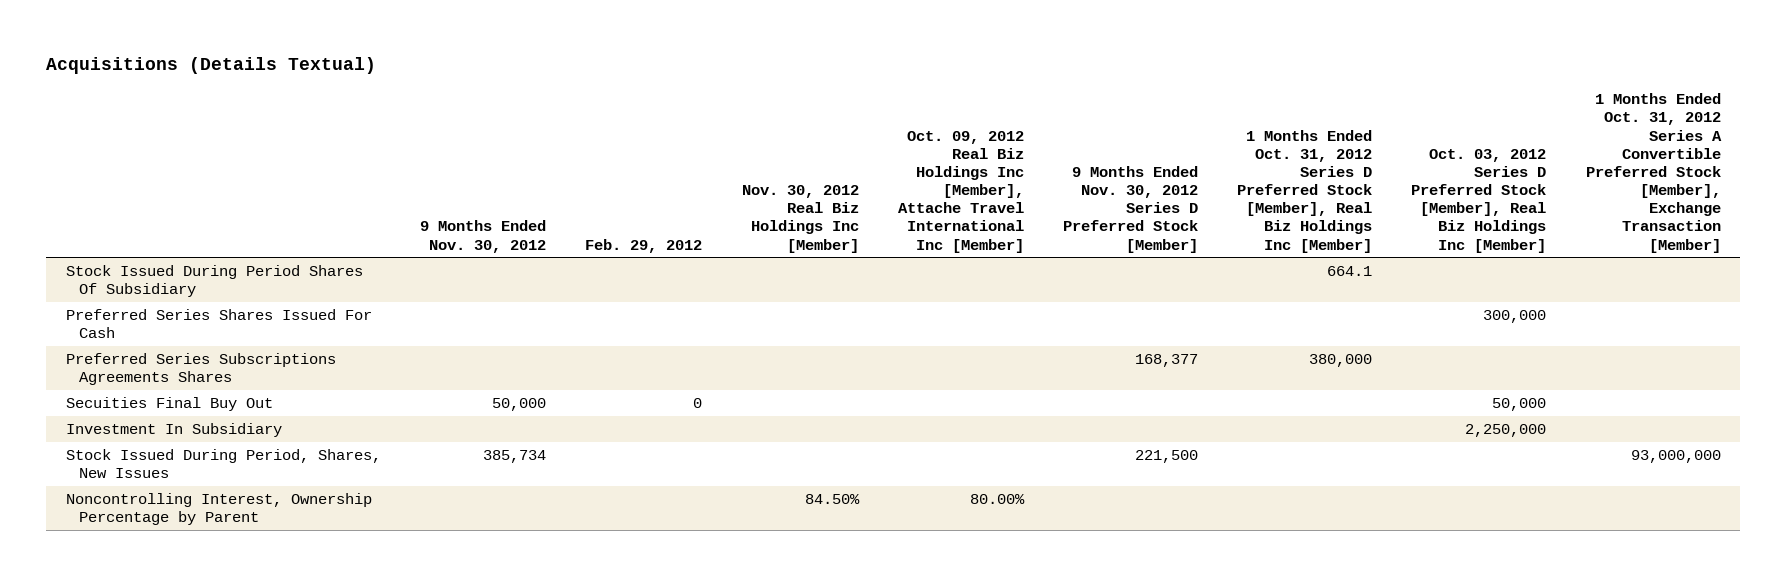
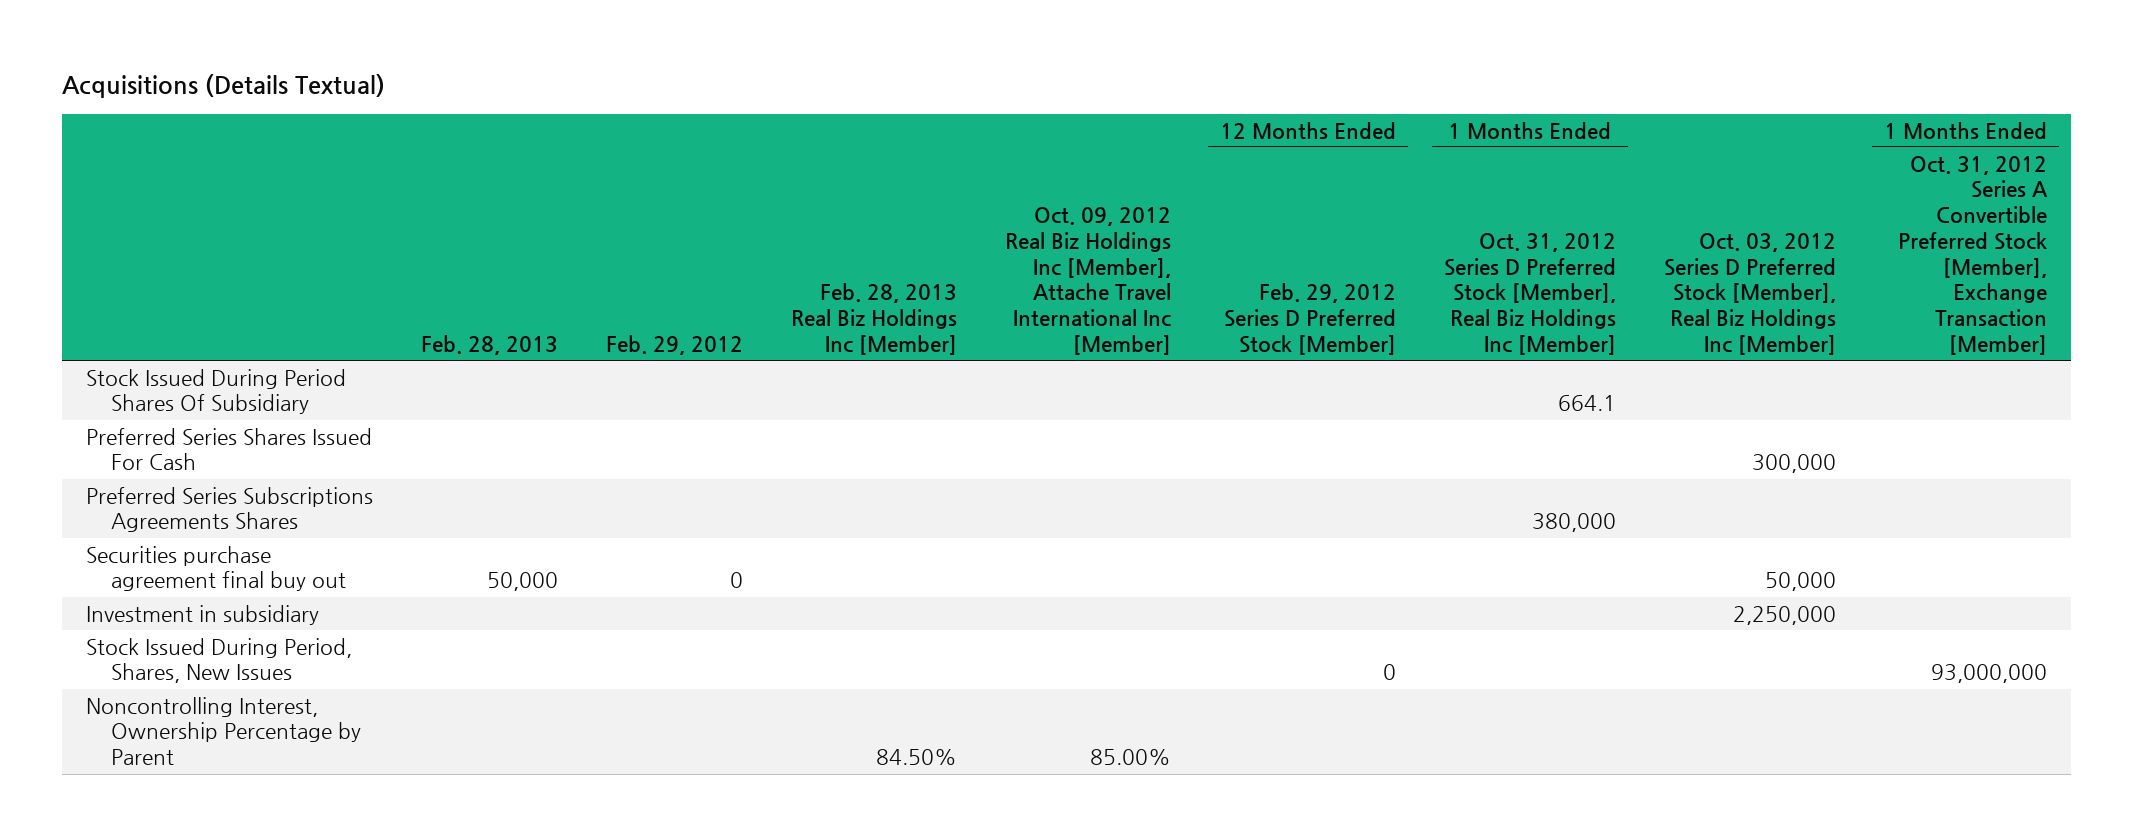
- | 9 Months Ended Nov. 30, 2012 | Feb. 29, 2012 | Nov. 30, 2012 Real Biz Holdings Inc [Member] | Oct. 09, 2012 Real Biz Holdings Inc [Member], Attache Travel International Inc [Member] | 9 Months Ended Nov. 30, 2012 Series D Preferred Stock [Member] | 1 Months Ended Oct. 31, 2012 Series D Preferred Stock [Member], Real Biz Holdings Inc [Member] | Oct. 03, 2012 Series D Preferred Stock [Member], Real Biz Holdings Inc [Member] | 1 Months Ended Oct. 31, 2012 Series A Convertible Preferred Stock [Member], Exchange Transaction [Member]
+ | Feb. 28, 2013 | Feb. 29, 2012 | Feb. 28, 2013 Real Biz Holdings Inc [Member] | Oct. 09, 2012 Real Biz Holdings Inc [Member], Attache Travel International Inc [Member] | 12 Months Ended Feb. 29, 2012 Series D Preferred Stock [Member] | 1 Months Ended Oct. 31, 2012 Series D Preferred Stock [Member], Real Biz Holdings Inc [Member] | Oct. 03, 2012 Series D Preferred Stock [Member], Real Biz Holdings Inc [Member] | 1 Months Ended Oct. 31, 2012 Series A Convertible Preferred Stock [Member], Exchange Transaction [Member]
- Secuities Final Buy Out | 50,000 | 0 | | | | | 50,000 |
- Investment In Subsidiary | | | | | | | 2,250,000 |
+ Securities purchase agreement final buy out | 50,000 | 0 | | | | | 50,000 |
+ Investment in subsidiary | | | | | | | 2,250,000 |
- Noncontrolling Interest, Ownership Percentage by Parent | | | 84.50% | 80.00% | | | |
+ Noncontrolling Interest, Ownership Percentage by Parent | | | 84.50% | 85.00% | | | |

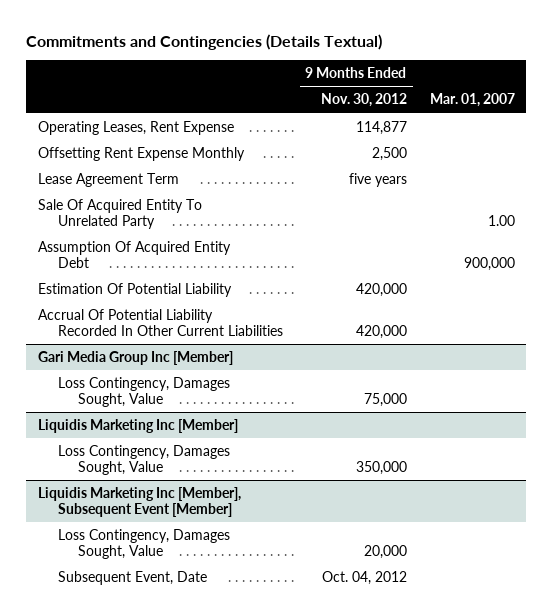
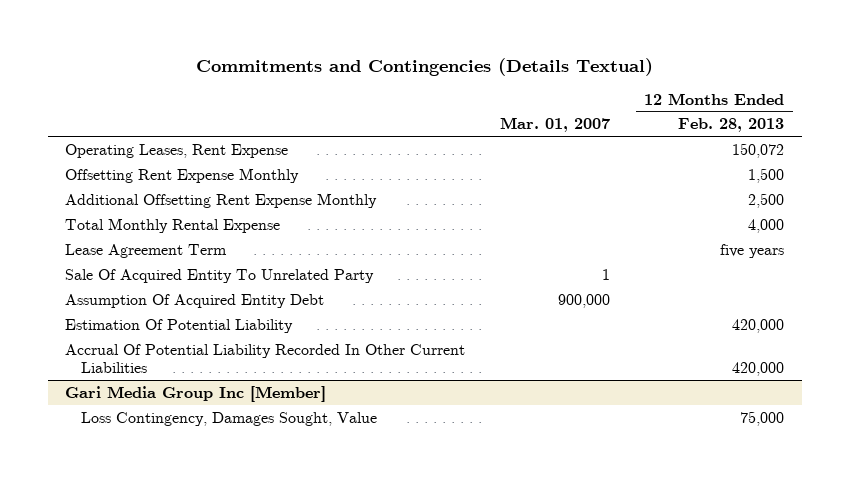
- | 9 Months Ended Nov. 30, 2012 | Mar. 01, 2007
+ | Mar. 01, 2007 | 12 Months Ended Feb. 28, 2013
+ Additional Offsetting Rent Expense Monthly | | 2,500
+ Total Monthly Rental Expense | | 4,000
- Sale Of Acquired Entity To Unrelated Party | | 1.00
+ Sale Of Acquired Entity To Unrelated Party | 1 |
- Liquidis Marketing Inc [Member]
- Loss Contingency, Damages Sought, Value | 350,000 |
- Liquidis Marketing Inc [Member], Subsequent Event [Member]
- Loss Contingency, Damages Sought, Value | 20,000 |
- Subsequent Event, Date | Oct. 04, 2012 |

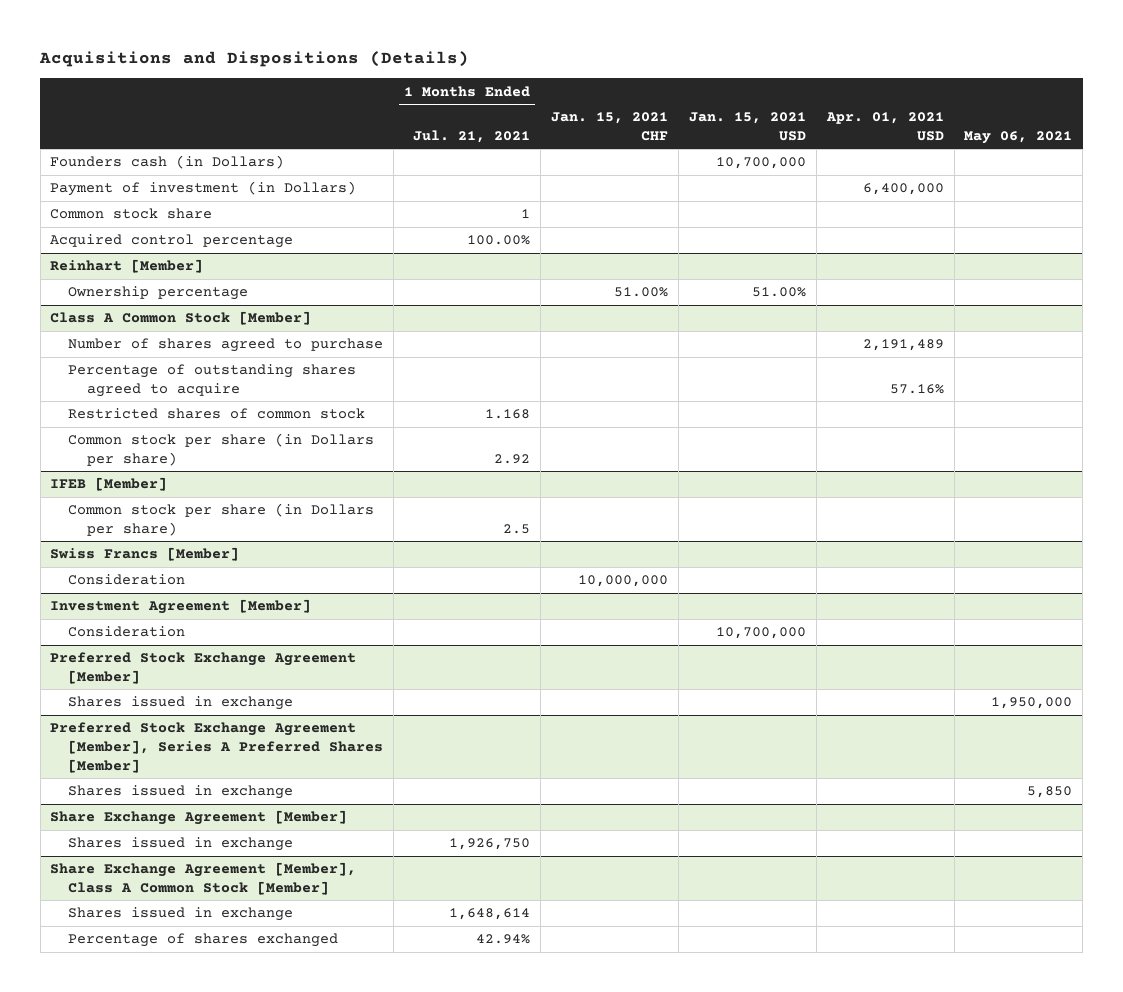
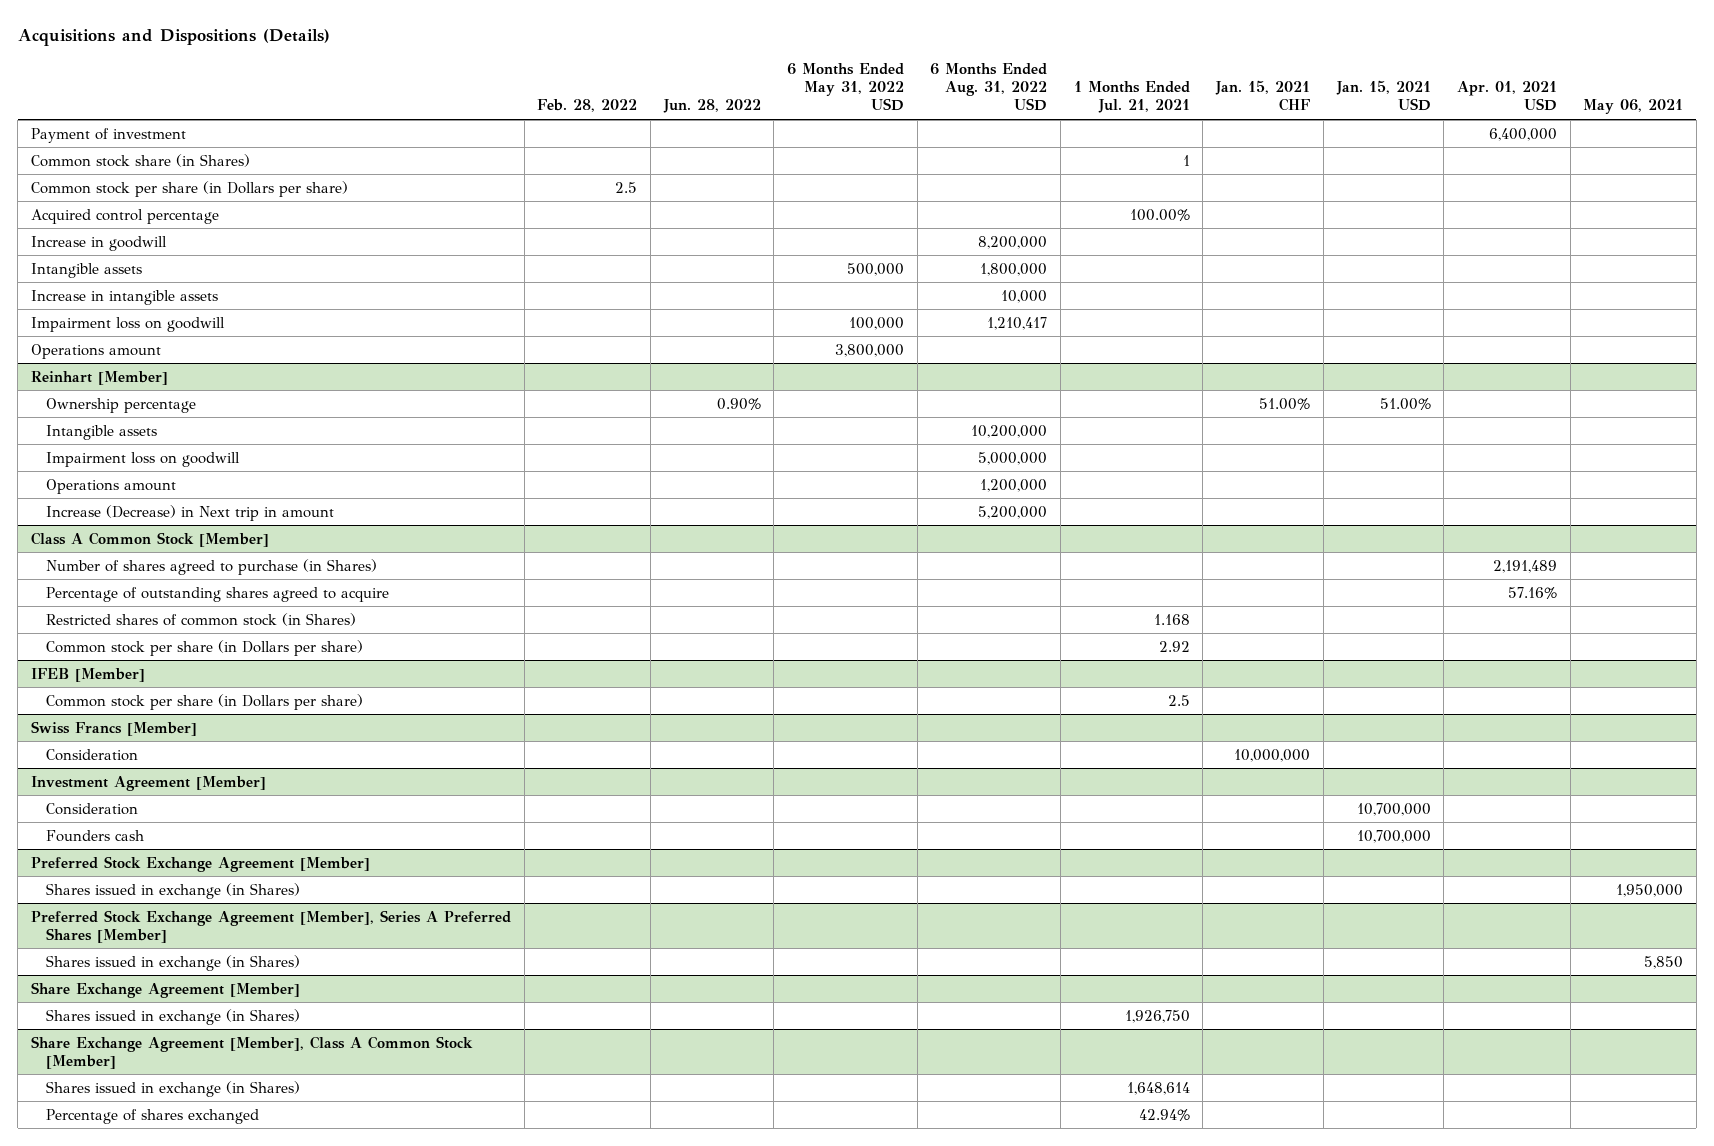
- | 1 Months Ended Jul. 21, 2021 | Jan. 15, 2021 CHF | Jan. 15, 2021 USD | Apr. 01, 2021 USD | May 06, 2021
+ | Feb. 28, 2022 | Jun. 28, 2022 | 6 Months Ended May 31, 2022 USD | 6 Months Ended Aug. 31, 2022 USD | 1 Months Ended Jul. 21, 2021 | Jan. 15, 2021 CHF | Jan. 15, 2021 USD | Apr. 01, 2021 USD | May 06, 2021
- Founders cash (in Dollars) | | | 10,700,000 | |
- Payment of investment (in Dollars) | | | | 6,400,000 |
- Common stock share | 1 | | | |
+ Payment of investment | | | | | | | | 6,400,000 |
+ Common stock share (in Shares) | | | | | 1 | | | |
+ Common stock per share (in Dollars per share) | 2.5 | | | | | | | |
+ Increase in goodwill | | | | 8,200,000 | | | | |
+ Intangible assets | | | 500,000 | 1,800,000 | | | | |
+ Increase in intangible assets | | | | 10,000 | | | | |
+ Impairment loss on goodwill | | | 100,000 | 1,210,417 | | | | |
+ Operations amount | | | 3,800,000 | | | | | |
@ Reinhart [Member]
+ Intangible assets | | | | 10,200,000 | | | | |
+ Impairment loss on goodwill | | | | 5,000,000 | | | | |
+ Operations amount | | | | 1,200,000 | | | | |
+ Increase (Decrease) in Next trip in amount | | | | 5,200,000 | | | | |
@ Class A Common Stock [Member]
- Number of shares agreed to purchase | | | | 2,191,489 |
+ Number of shares agreed to purchase (in Shares) | | | | | | | | 2,191,489 |
- Restricted shares of common stock | 1.168 | | | |
+ Restricted shares of common stock (in Shares) | | | | | 1.168 | | | |
@ Investment Agreement [Member]
+ Founders cash | | | | | | | 10,700,000 | |
@ Preferred Stock Exchange Agreement [Member]
- Shares issued in exchange | | | | | 1,950,000
+ Shares issued in exchange (in Shares) | | | | | | | | | 1,950,000
@ Preferred Stock Exchange Agreement [Member], Series A Preferred Shares [Member]
- Shares issued in exchange | | | | | 5,850
+ Shares issued in exchange (in Shares) | | | | | | | | | 5,850
@ Share Exchange Agreement [Member]
- Shares issued in exchange | 1,926,750 | | | |
+ Shares issued in exchange (in Shares) | | | | | 1,926,750 | | | |
@ Share Exchange Agreement [Member], Class A Common Stock [Member]
- Shares issued in exchange | 1,648,614 | | | |
+ Shares issued in exchange (in Shares) | | | | | 1,648,614 | | | |

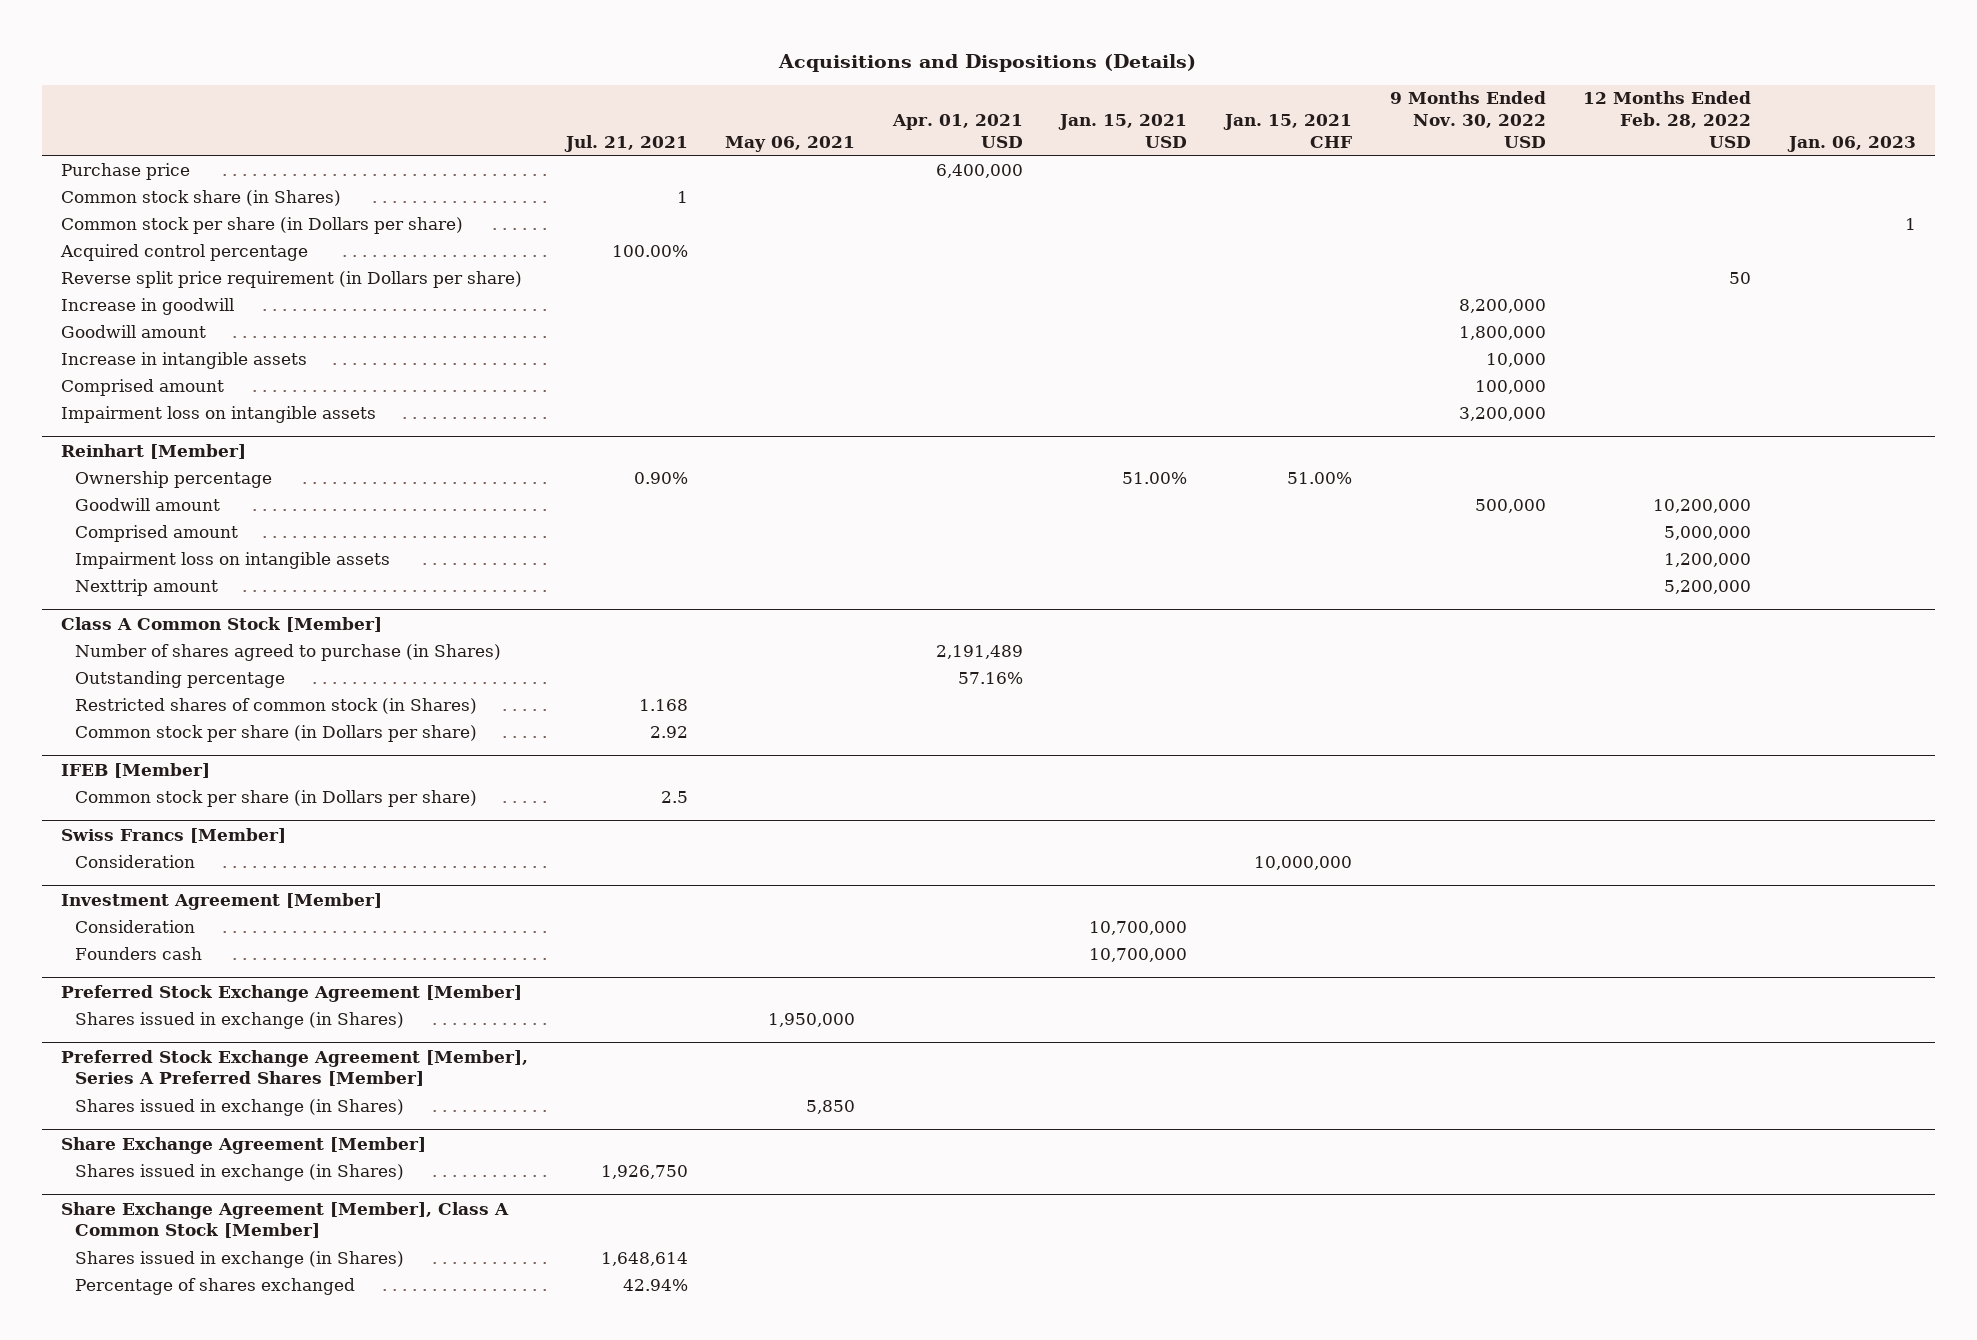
- | Feb. 28, 2022 | Jun. 28, 2022 | 6 Months Ended May 31, 2022 USD | 6 Months Ended Aug. 31, 2022 USD | 1 Months Ended Jul. 21, 2021 | Jan. 15, 2021 CHF | Jan. 15, 2021 USD | Apr. 01, 2021 USD | May 06, 2021
+ | Jul. 21, 2021 | May 06, 2021 | Apr. 01, 2021 USD | Jan. 15, 2021 USD | Jan. 15, 2021 CHF | 9 Months Ended Nov. 30, 2022 USD | 12 Months Ended Feb. 28, 2022 USD | Jan. 06, 2023
- Payment of investment | | | | | | | | 6,400,000 |
+ Purchase price | | | 6,400,000 | | | | |
+ Reverse split price requirement (in Dollars per share) | | | | | | | 50 |
- Intangible assets | | | 500,000 | 1,800,000 | | | | |
+ Goodwill amount | | | | | | 1,800,000 | |
- Impairment loss on goodwill | | | 100,000 | 1,210,417 | | | | |
- Operations amount | | | 3,800,000 | | | | | |
+ Comprised amount | | | | | | 100,000 | |
+ Impairment loss on intangible assets | | | | | | 3,200,000 | |
@ Reinhart [Member]
- Intangible assets | | | | 10,200,000 | | | | |
- Impairment loss on goodwill | | | | 5,000,000 | | | | |
- Operations amount | | | | 1,200,000 | | | | |
- Increase (Decrease) in Next trip in amount | | | | 5,200,000 | | | | |
+ Goodwill amount | | | | | | 500,000 | 10,200,000 |
+ Comprised amount | | | | | | | 5,000,000 |
+ Impairment loss on intangible assets | | | | | | | 1,200,000 |
+ Nexttrip amount | | | | | | | 5,200,000 |
@ Class A Common Stock [Member]
- Percentage of outstanding shares agreed to acquire | | | | | | | | 57.16% |
+ Outstanding percentage | | | 57.16% | | | | |

